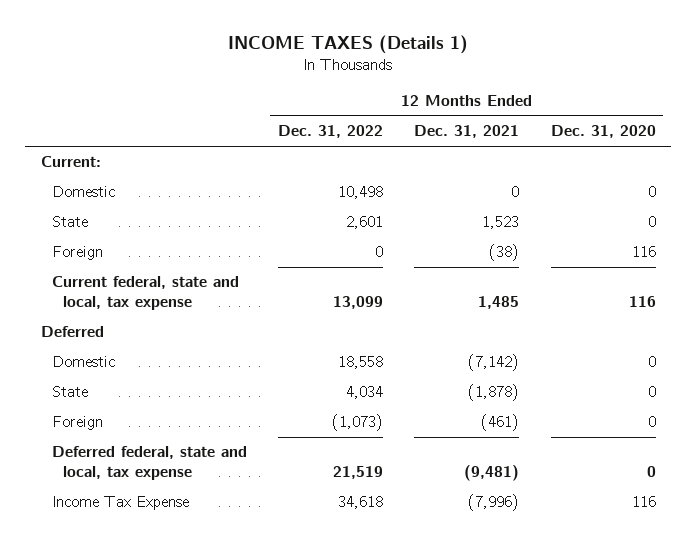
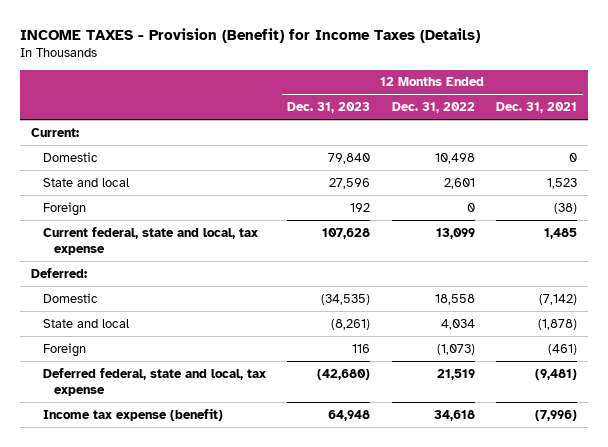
- INCOME TAXES (Details 1)
+ INCOME TAXES - Provision (Benefit) for Income Taxes (Details)
- | 12 Months Ended Dec. 31, 2022 | 12 Months Ended Dec. 31, 2021 | 12 Months Ended Dec. 31, 2020
+ | 12 Months Ended Dec. 31, 2023 | 12 Months Ended Dec. 31, 2022 | 12 Months Ended Dec. 31, 2021
- State | 2,601 | 1,523 | 0
+ State and local | 27,596 | 2,601 | 1,523
- Deferred
+ Deferred:
- State | 4,034 | (1,878) | 0
+ State and local | (8,261) | 4,034 | (1,878)
- Income Tax Expense | 34,618 | (7,996) | 116
+ Income tax expense (benefit) | 64,948 | 34,618 | (7,996)

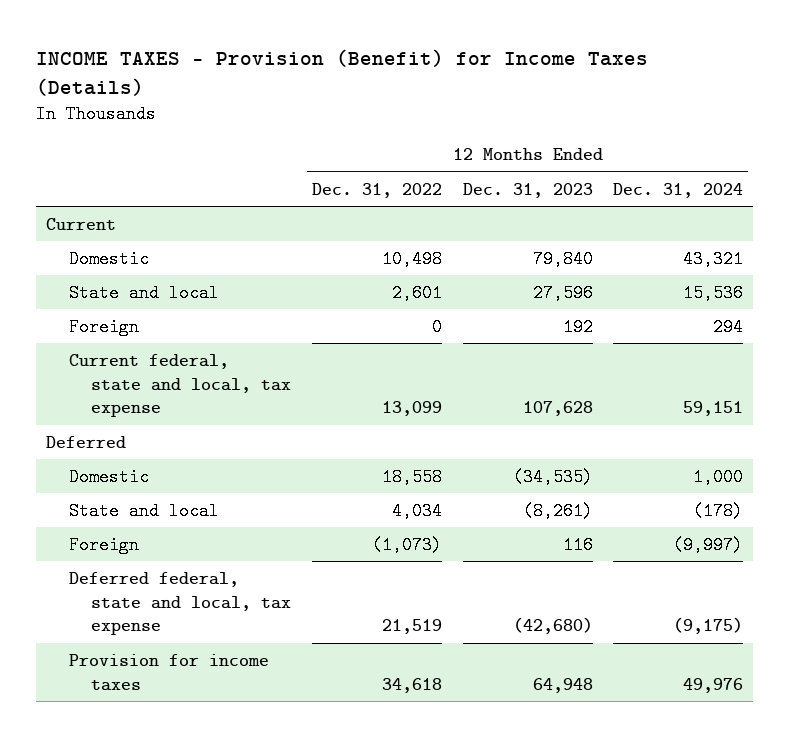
- | 12 Months Ended Dec. 31, 2023 | 12 Months Ended Dec. 31, 2022 | 12 Months Ended Dec. 31, 2021
+ | 12 Months Ended Dec. 31, 2022 | 12 Months Ended Dec. 31, 2023 | 12 Months Ended Dec. 31, 2024
- Current:
+ Current
- Deferred:
+ Deferred
- Income tax expense (benefit) | 64,948 | 34,618 | (7,996)
+ Provision for income taxes | 34,618 | 64,948 | 49,976

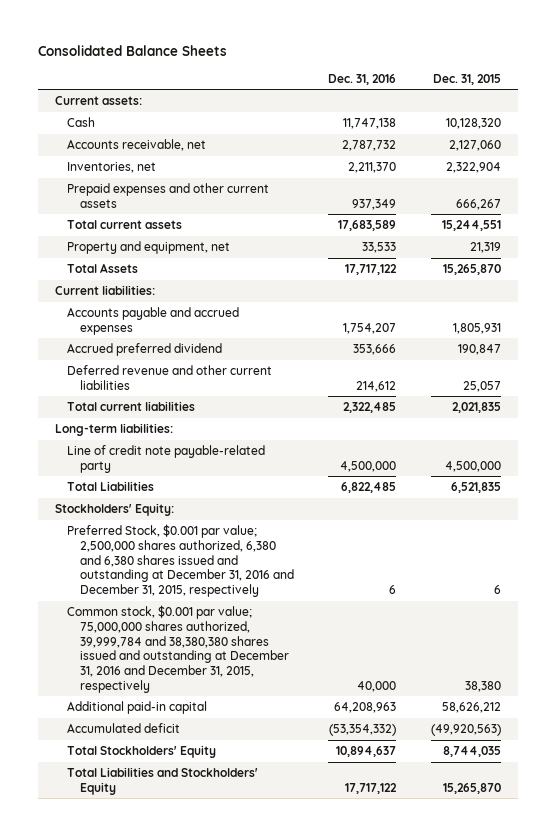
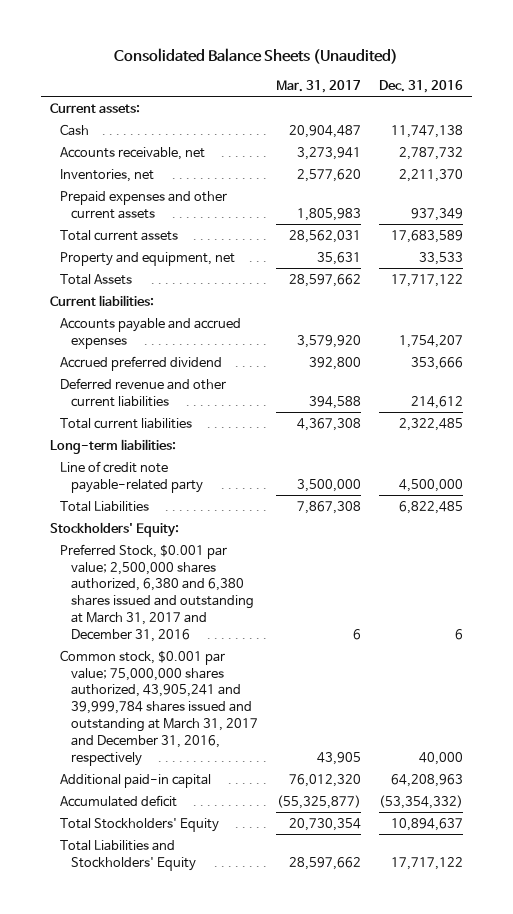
- Consolidated Balance Sheets
+ Consolidated Balance Sheets (Unaudited)
- | Dec. 31, 2016 | Dec. 31, 2015
+ | Mar. 31, 2017 | Dec. 31, 2016
- Preferred Stock, $0.001 par value; 2,500,000 shares authorized, 6,380 and 6,380 shares issued and outstanding at December 31, 2016 and December 31, 2015, respectively | 6 | 6
- Common stock, $0.001 par value; 75,000,000 shares authorized, 39,999,784 and 38,380,380 shares issued and outstanding at December 31, 2016 and December 31, 2015, respectively | 40,000 | 38,380
+ Preferred Stock, $0.001 par value; 2,500,000 shares authorized, 6,380 and 6,380 shares issued and outstanding at March 31, 2017 and December 31, 2016 | 6 | 6
+ Common stock, $0.001 par value; 75,000,000 shares authorized, 43,905,241 and 39,999,784 shares issued and outstanding at March 31, 2017 and December 31, 2016, respectively | 43,905 | 40,000

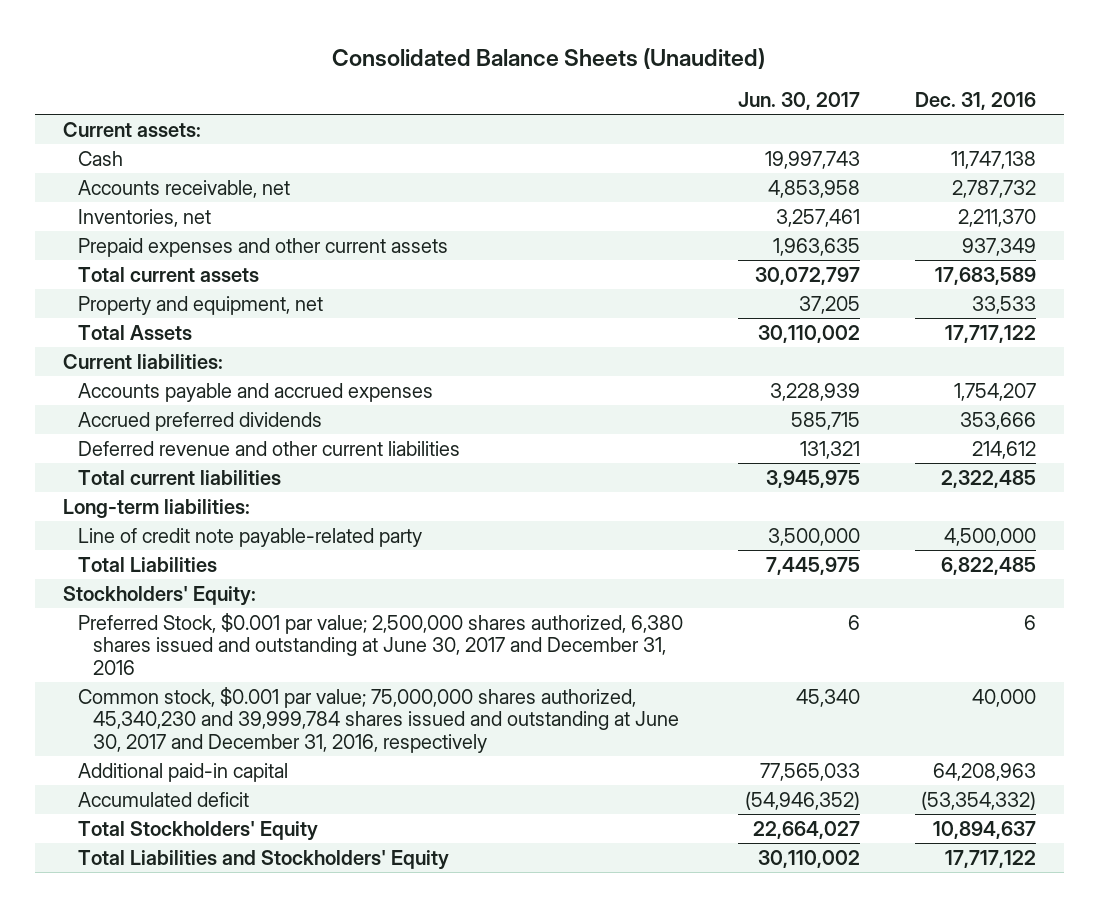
- | Mar. 31, 2017 | Dec. 31, 2016
+ | Jun. 30, 2017 | Dec. 31, 2016
- Accrued preferred dividend | 392,800 | 353,666
+ Accrued preferred dividends | 585,715 | 353,666
- Preferred Stock, $0.001 par value; 2,500,000 shares authorized, 6,380 and 6,380 shares issued and outstanding at March 31, 2017 and December 31, 2016 | 6 | 6
- Common stock, $0.001 par value; 75,000,000 shares authorized, 43,905,241 and 39,999,784 shares issued and outstanding at March 31, 2017 and December 31, 2016, respectively | 43,905 | 40,000
+ Preferred Stock, $0.001 par value; 2,500,000 shares authorized, 6,380 shares issued and outstanding at June 30, 2017 and December 31, 2016 | 6 | 6
+ Common stock, $0.001 par value; 75,000,000 shares authorized, 45,340,230 and 39,999,784 shares issued and outstanding at June 30, 2017 and December 31, 2016, respectively | 45,340 | 40,000

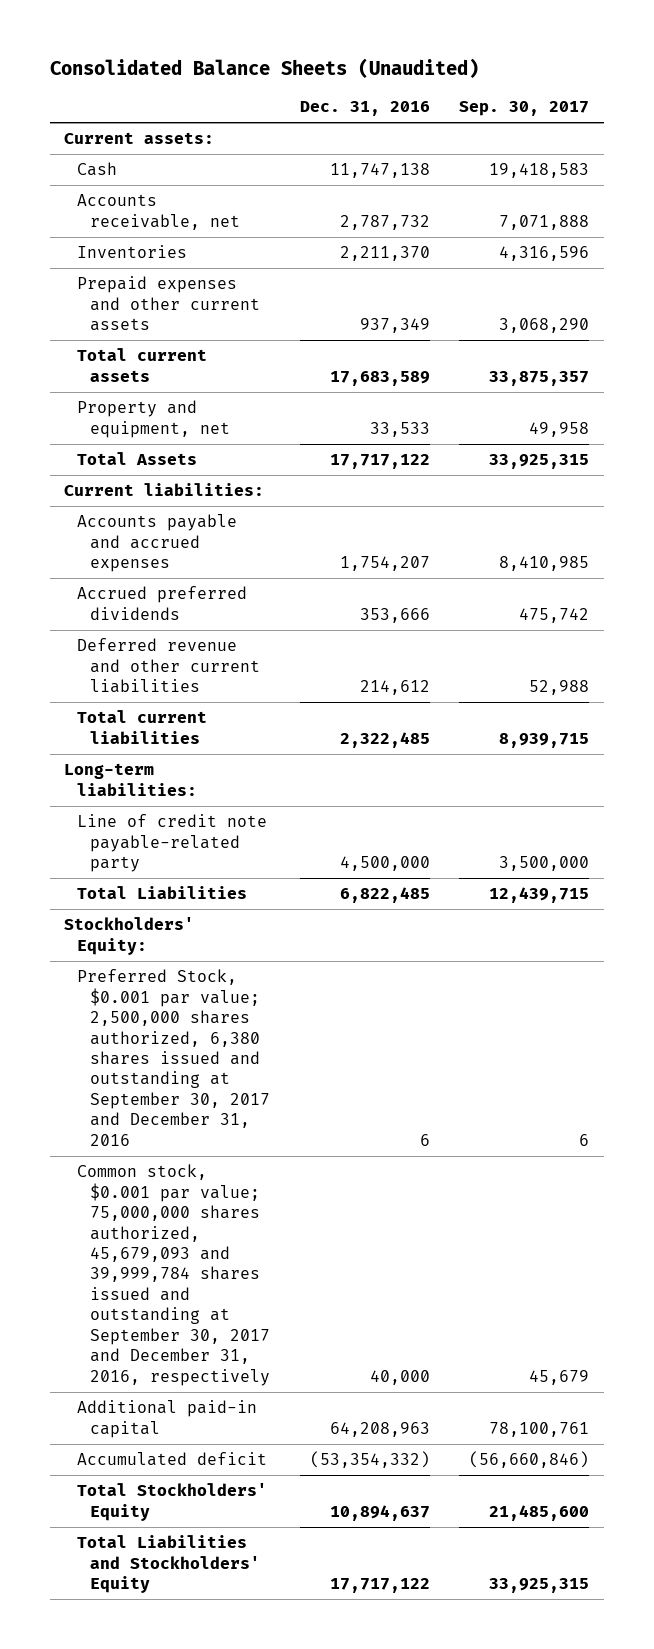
- | Jun. 30, 2017 | Dec. 31, 2016
+ | Dec. 31, 2016 | Sep. 30, 2017
- Inventories, net | 3,257,461 | 2,211,370
+ Inventories | 2,211,370 | 4,316,596
- Preferred Stock, $0.001 par value; 2,500,000 shares authorized, 6,380 shares issued and outstanding at June 30, 2017 and December 31, 2016 | 6 | 6
- Common stock, $0.001 par value; 75,000,000 shares authorized, 45,340,230 and 39,999,784 shares issued and outstanding at June 30, 2017 and December 31, 2016, respectively | 45,340 | 40,000
+ Preferred Stock, $0.001 par value; 2,500,000 shares authorized, 6,380 shares issued and outstanding at September 30, 2017 and December 31, 2016 | 6 | 6
+ Common stock, $0.001 par value; 75,000,000 shares authorized, 45,679,093 and 39,999,784 shares issued and outstanding at September 30, 2017 and December 31, 2016, respectively | 40,000 | 45,679

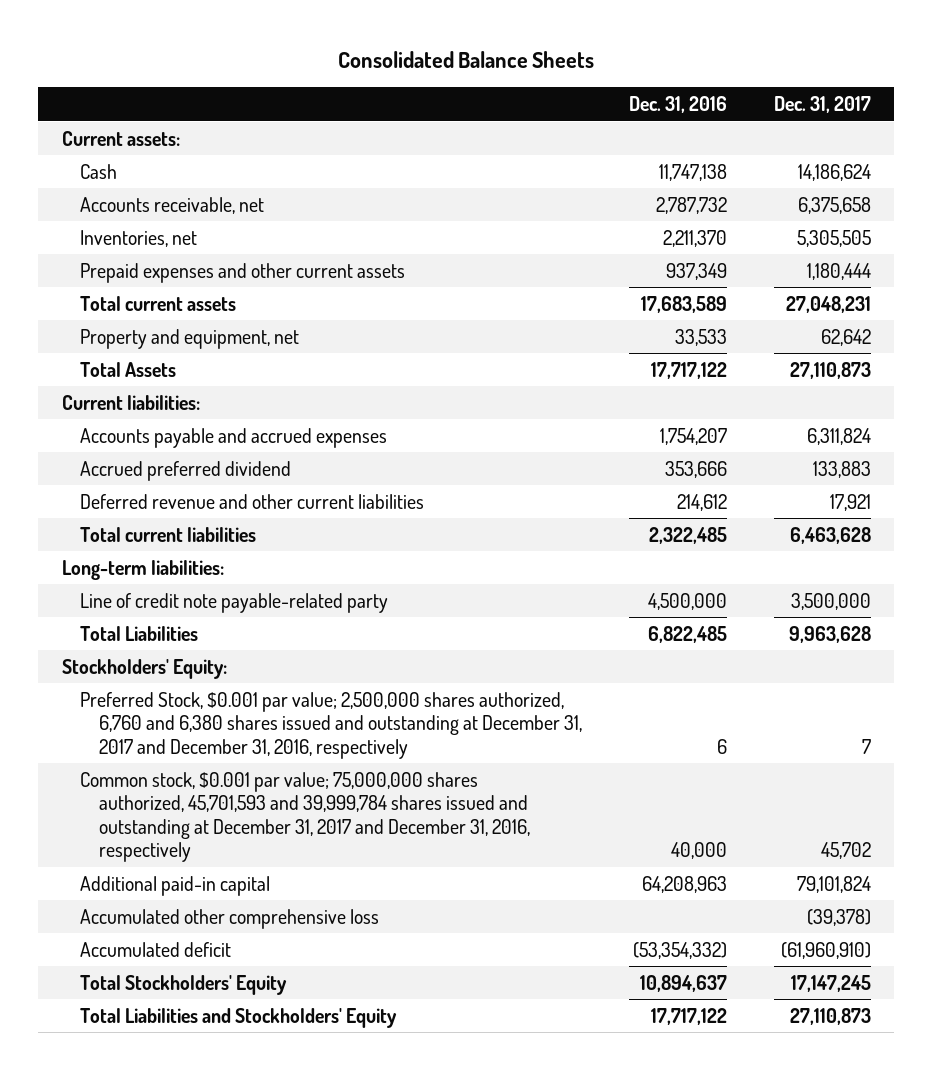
- Consolidated Balance Sheets (Unaudited)
+ Consolidated Balance Sheets
- | Dec. 31, 2016 | Sep. 30, 2017
+ | Dec. 31, 2016 | Dec. 31, 2017
- Inventories | 2,211,370 | 4,316,596
+ Inventories, net | 2,211,370 | 5,305,505
- Accrued preferred dividends | 353,666 | 475,742
+ Accrued preferred dividend | 353,666 | 133,883
- Preferred Stock, $0.001 par value; 2,500,000 shares authorized, 6,380 shares issued and outstanding at September 30, 2017 and December 31, 2016 | 6 | 6
- Common stock, $0.001 par value; 75,000,000 shares authorized, 45,679,093 and 39,999,784 shares issued and outstanding at September 30, 2017 and December 31, 2016, respectively | 40,000 | 45,679
+ Preferred Stock, $0.001 par value; 2,500,000 shares authorized, 6,760 and 6,380 shares issued and outstanding at December 31, 2017 and December 31, 2016, respectively | 6 | 7
+ Common stock, $0.001 par value; 75,000,000 shares authorized, 45,701,593 and 39,999,784 shares issued and outstanding at December 31, 2017 and December 31, 2016, respectively | 40,000 | 45,702
+ Accumulated other comprehensive loss | | (39,378)

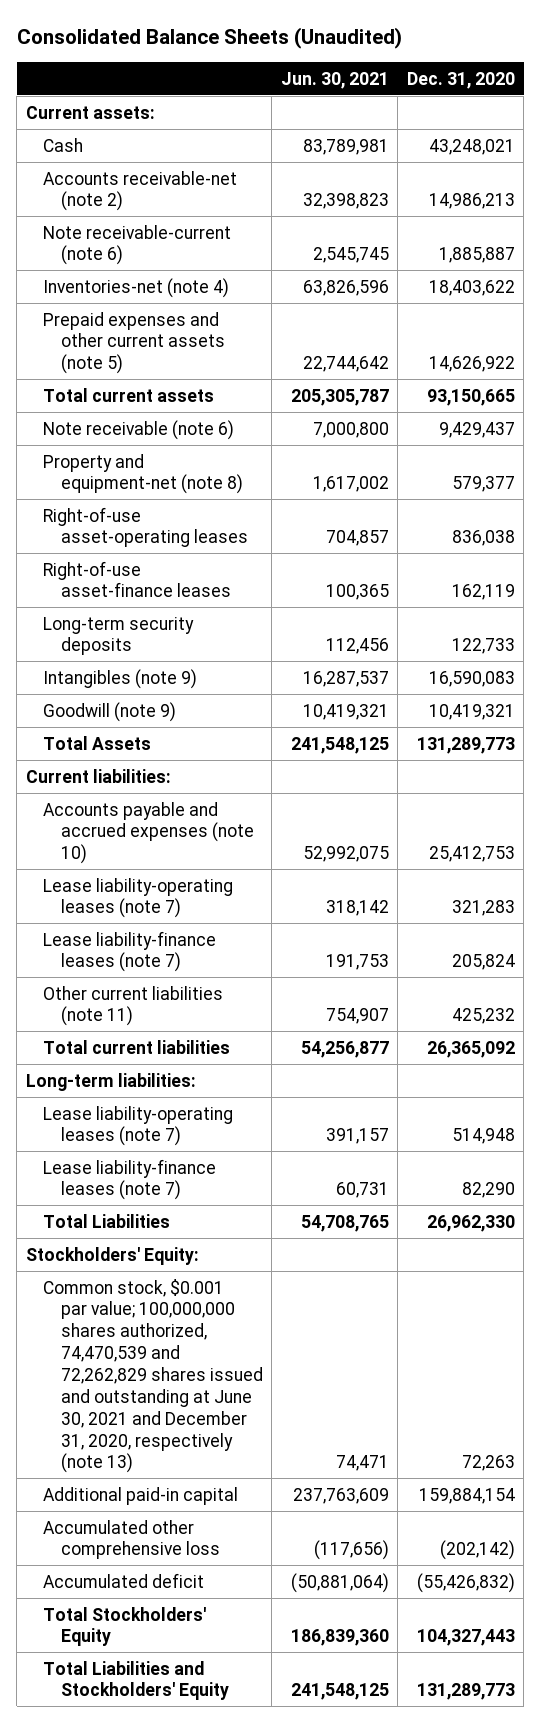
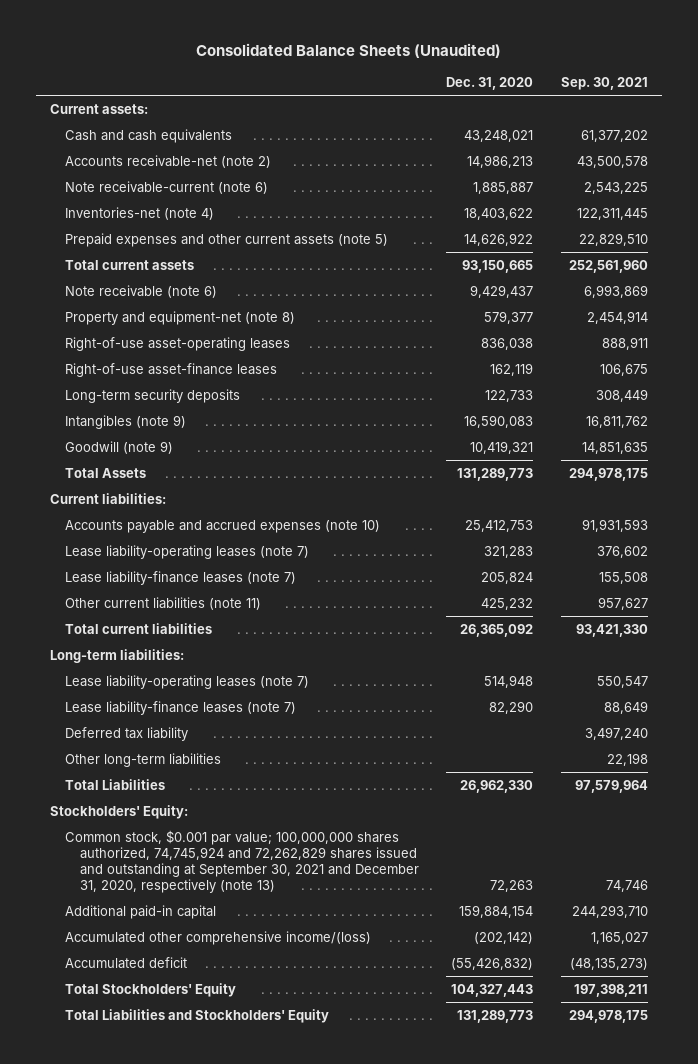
- | Jun. 30, 2021 | Dec. 31, 2020
+ | Dec. 31, 2020 | Sep. 30, 2021
- Cash | 83,789,981 | 43,248,021
+ Cash and cash equivalents | 43,248,021 | 61,377,202
+ Deferred tax liability | | 3,497,240
+ Other long-term liabilities | | 22,198
- Common stock, $0.001 par value; 100,000,000 shares authorized, 74,470,539 and 72,262,829 shares issued and outstanding at June 30, 2021 and December 31, 2020, respectively (note 13) | 74,471 | 72,263
+ Common stock, $0.001 par value; 100,000,000 shares authorized, 74,745,924 and 72,262,829 shares issued and outstanding at September 30, 2021 and December 31, 2020, respectively (note 13) | 72,263 | 74,746
- Accumulated other comprehensive loss | (117,656) | (202,142)
+ Accumulated other comprehensive income/(loss) | (202,142) | 1,165,027

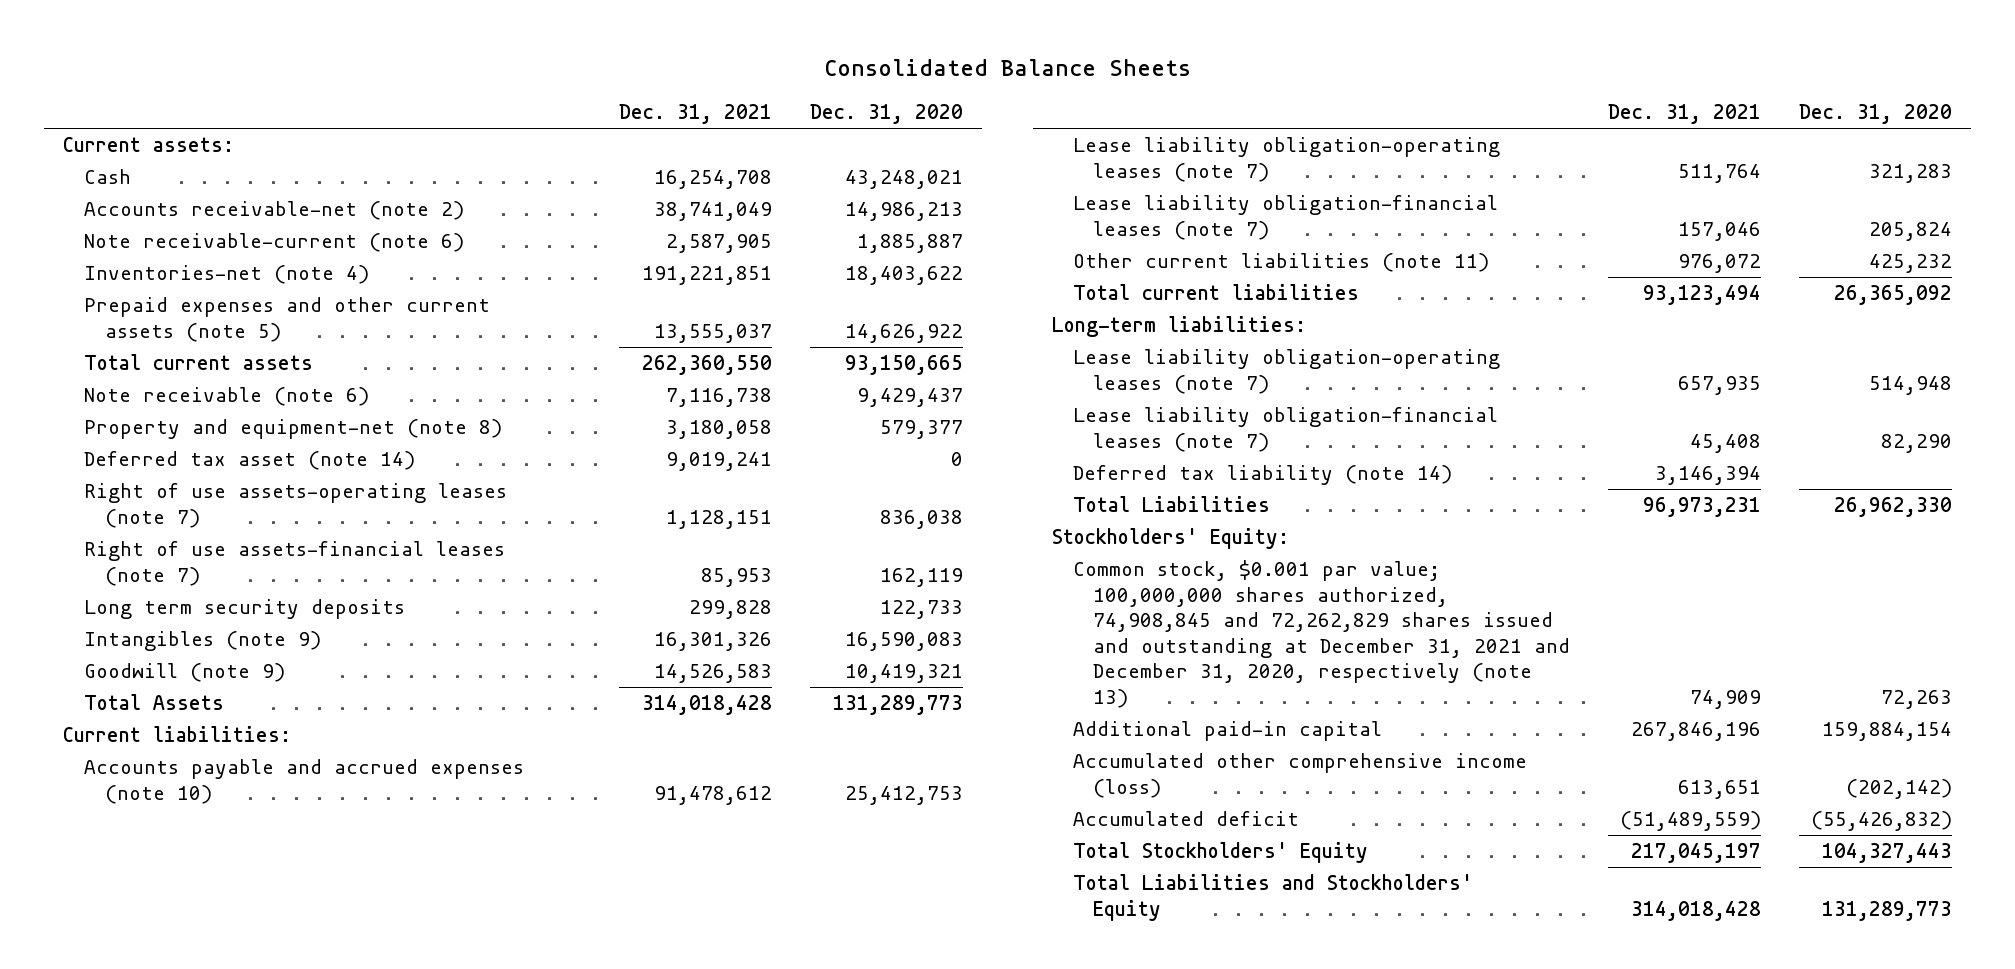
- Consolidated Balance Sheets (Unaudited)
+ Consolidated Balance Sheets
- | Dec. 31, 2020 | Sep. 30, 2021
+ | Dec. 31, 2021 | Dec. 31, 2020
- Cash and cash equivalents | 43,248,021 | 61,377,202
+ Cash | 16,254,708 | 43,248,021
- Right-of-use asset-operating leases | 836,038 | 888,911
- Right-of-use asset-finance leases | 162,119 | 106,675
- Long-term security deposits | 122,733 | 308,449
+ Deferred tax asset (note 14) | 9,019,241 | 0
+ Right of use assets-operating leases (note 7) | 1,128,151 | 836,038
+ Right of use assets-financial leases (note 7) | 85,953 | 162,119
+ Long term security deposits | 299,828 | 122,733
- Lease liability-operating leases (note 7) | 321,283 | 376,602
- Lease liability-finance leases (note 7) | 205,824 | 155,508
+ Lease liability obligation-operating leases (note 7) | 511,764 | 321,283
+ Lease liability obligation-financial leases (note 7) | 157,046 | 205,824
- Lease liability-operating leases (note 7) | 514,948 | 550,547
- Lease liability-finance leases (note 7) | 82,290 | 88,649
- Deferred tax liability | | 3,497,240
- Other long-term liabilities | | 22,198
+ Lease liability obligation-operating leases (note 7) | 657,935 | 514,948
+ Lease liability obligation-financial leases (note 7) | 45,408 | 82,290
+ Deferred tax liability (note 14) | 3,146,394 |
- Common stock, $0.001 par value; 100,000,000 shares authorized, 74,745,924 and 72,262,829 shares issued and outstanding at September 30, 2021 and December 31, 2020, respectively (note 13) | 72,263 | 74,746
+ Common stock, $0.001 par value; 100,000,000 shares authorized, 74,908,845 and 72,262,829 shares issued and outstanding at December 31, 2021 and December 31, 2020, respectively (note 13) | 74,909 | 72,263
- Accumulated other comprehensive income/(loss) | (202,142) | 1,165,027
+ Accumulated other comprehensive income (loss) | 613,651 | (202,142)

